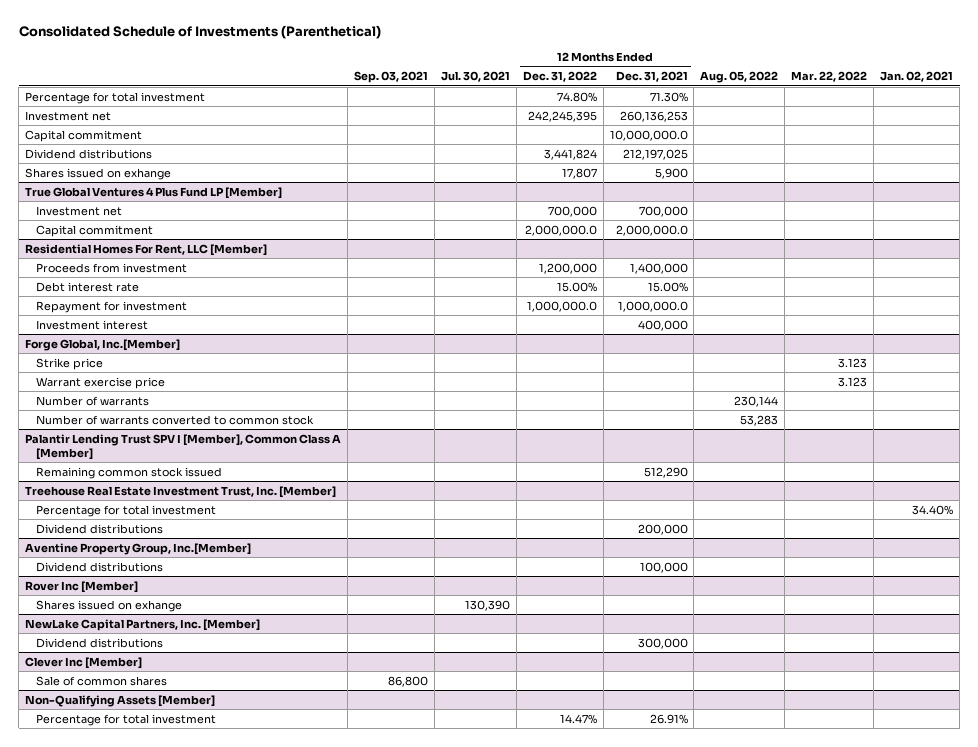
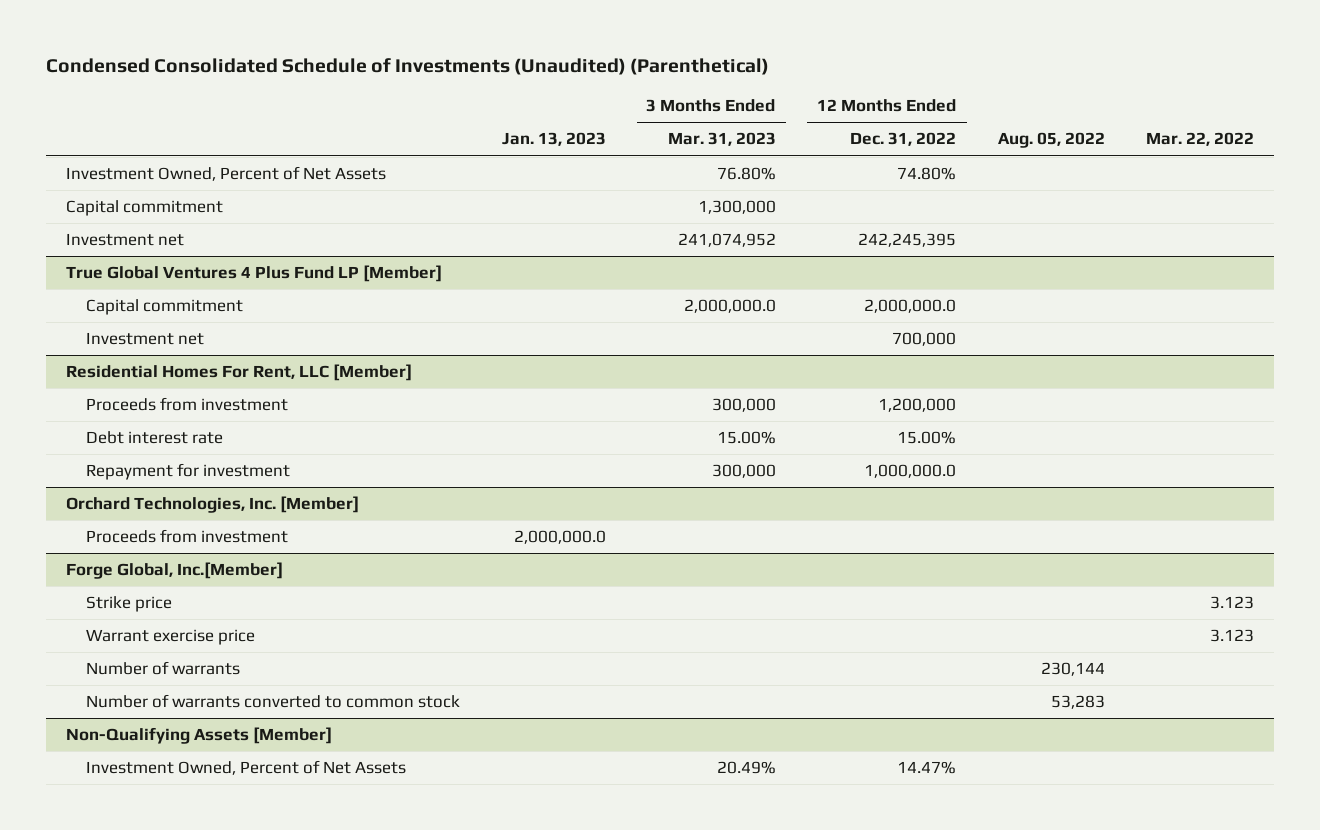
- Consolidated Schedule of Investments (Parenthetical)
+ Condensed Consolidated Schedule of Investments (Unaudited) (Parenthetical)
- | Sep. 03, 2021 | Jul. 30, 2021 | 12 Months Ended Dec. 31, 2022 | 12 Months Ended Dec. 31, 2021 | Aug. 05, 2022 | Mar. 22, 2022 | Jan. 02, 2021
+ | Jan. 13, 2023 | 3 Months Ended Mar. 31, 2023 | 12 Months Ended Dec. 31, 2022 | Aug. 05, 2022 | Mar. 22, 2022
- Percentage for total investment | | | 74.80% | 71.30% | | |
+ Investment Owned, Percent of Net Assets | | 76.80% | 74.80% | |
- Dividend distributions | | | 3,441,824 | 212,197,025 | | |
- Shares issued on exhange | | | 17,807 | 5,900 | | |
moved down: Investment net | | 241,074,952 | 242,245,395 | |
@ True Global Ventures 4 Plus Fund LP [Member]
moved down: Investment net | | | 700,000 | |
@ Residential Homes For Rent, LLC [Member]
- Investment interest | | | | 400,000 | | |
+ Orchard Technologies, Inc. [Member]
+ Proceeds from investment | 2,000,000.0 | | | |
- Palantir Lending Trust SPV I [Member], Common Class A [Member]
- Remaining common stock issued | | | | 512,290 | | |
- Treehouse Real Estate Investment Trust, Inc. [Member]
- Percentage for total investment | | | | | | | 34.40%
- Dividend distributions | | | | 200,000 | | |
- Aventine Property Group, Inc.[Member]
- Dividend distributions | | | | 100,000 | | |
- Rover Inc [Member]
- Shares issued on exhange | | 130,390 | | | | |
- NewLake Capital Partners, Inc. [Member]
- Dividend distributions | | | | 300,000 | | |
- Clever Inc [Member]
- Sale of common shares | 86,800 | | | | | |
@ Non-Qualifying Assets [Member]
- Percentage for total investment | | | 14.47% | 26.91% | | |
+ Investment Owned, Percent of Net Assets | | 20.49% | 14.47% | |

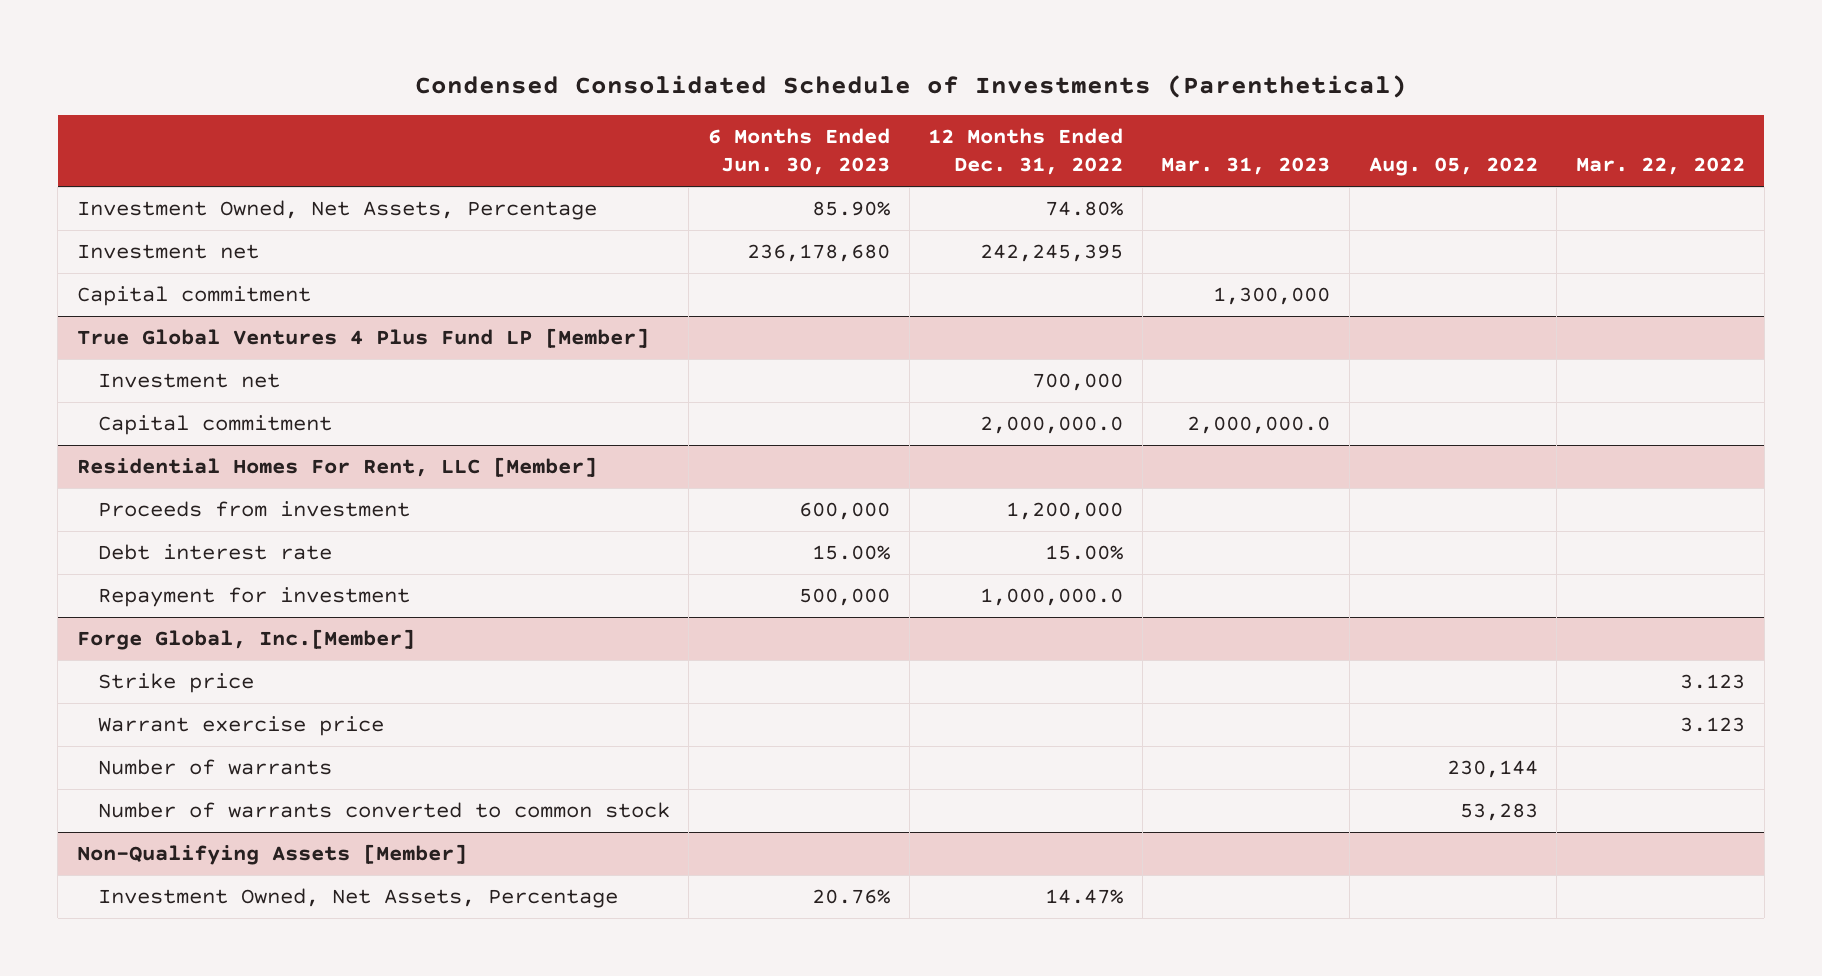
- Condensed Consolidated Schedule of Investments (Unaudited) (Parenthetical)
+ Condensed Consolidated Schedule of Investments (Parenthetical)
- | Jan. 13, 2023 | 3 Months Ended Mar. 31, 2023 | 12 Months Ended Dec. 31, 2022 | Aug. 05, 2022 | Mar. 22, 2022
+ | 6 Months Ended Jun. 30, 2023 | 12 Months Ended Dec. 31, 2022 | Mar. 31, 2023 | Aug. 05, 2022 | Mar. 22, 2022
- Investment Owned, Percent of Net Assets | | 76.80% | 74.80% | |
+ Investment Owned, Net Assets, Percentage | 85.90% | 74.80% | | |
moved down: Capital commitment | | | 1,300,000 | |
@ True Global Ventures 4 Plus Fund LP [Member]
moved down: Capital commitment | | 2,000,000.0 | 2,000,000.0 | |
- Orchard Technologies, Inc. [Member]
- Proceeds from investment | 2,000,000.0 | | | |
@ Non-Qualifying Assets [Member]
- Investment Owned, Percent of Net Assets | | 20.49% | 14.47% | |
+ Investment Owned, Net Assets, Percentage | 20.76% | 14.47% | | |

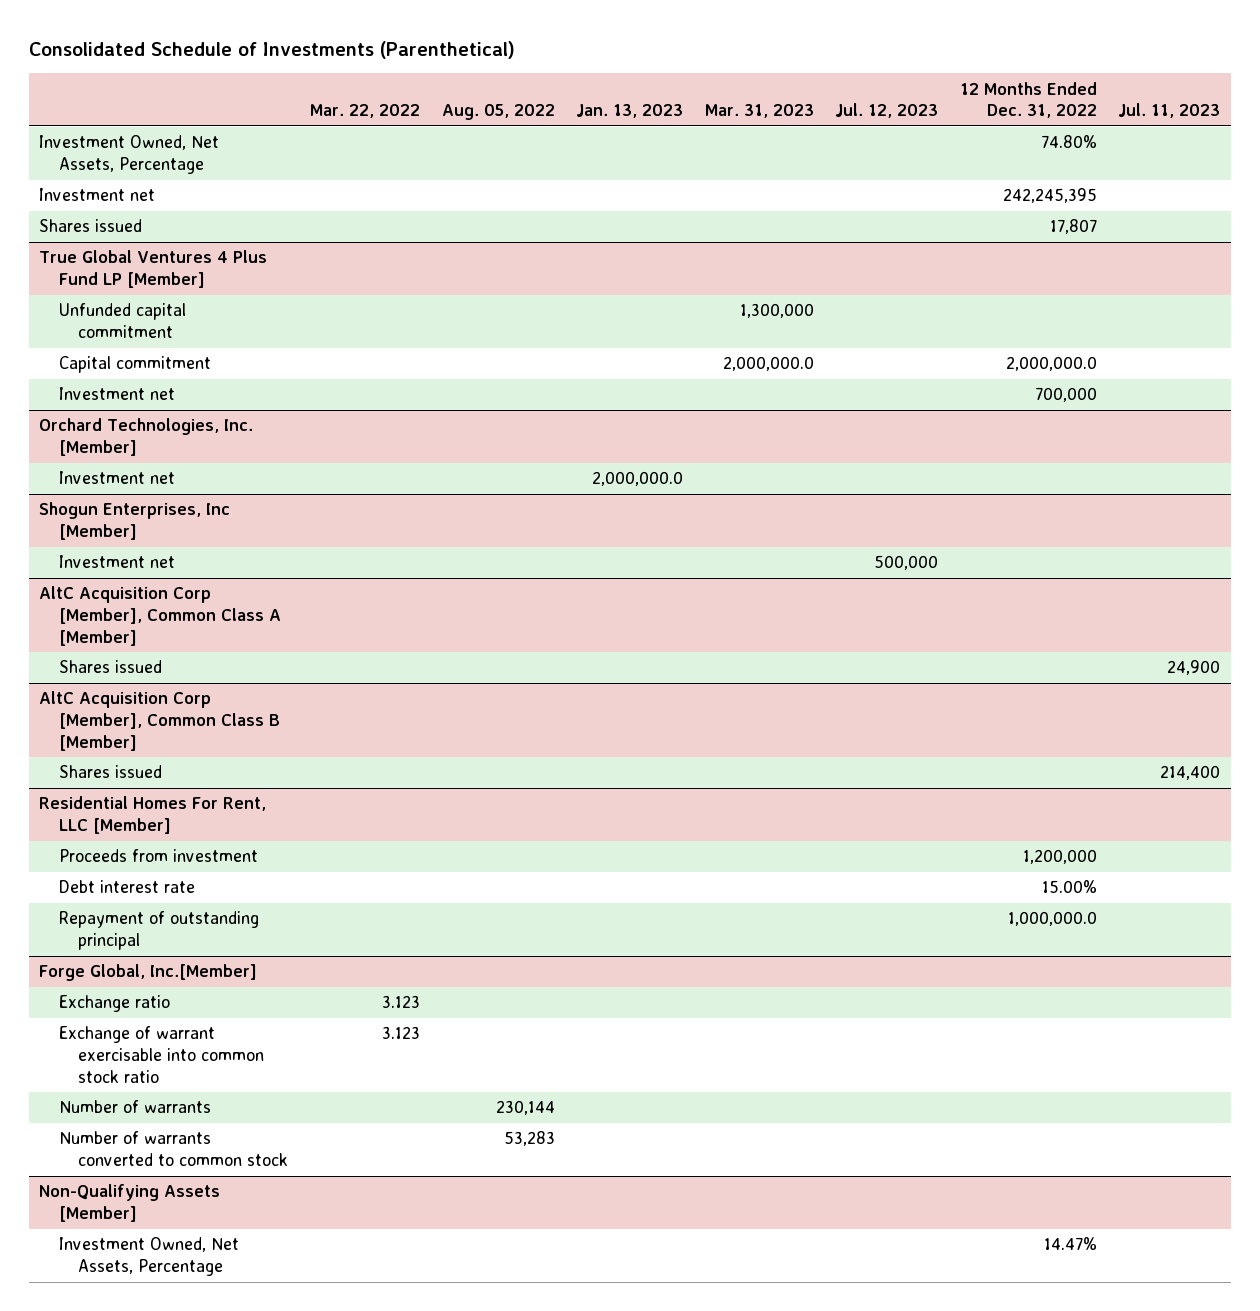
- Condensed Consolidated Schedule of Investments (Parenthetical)
+ Consolidated Schedule of Investments (Parenthetical)
- | 6 Months Ended Jun. 30, 2023 | 12 Months Ended Dec. 31, 2022 | Mar. 31, 2023 | Aug. 05, 2022 | Mar. 22, 2022
+ | Mar. 22, 2022 | Aug. 05, 2022 | Jan. 13, 2023 | Mar. 31, 2023 | Jul. 12, 2023 | 12 Months Ended Dec. 31, 2022 | Jul. 11, 2023
- Capital commitment | | | 1,300,000 | |
+ Shares issued | | | | | | 17,807 |
@ True Global Ventures 4 Plus Fund LP [Member]
+ Unfunded capital commitment | | | | 1,300,000 | | |
moved down: Investment net | | | | | | 700,000 |
+ Orchard Technologies, Inc. [Member]
+ Investment net | | | 2,000,000.0 | | | |
+ Shogun Enterprises, Inc [Member]
+ Investment net | | | | | 500,000 | |
+ AltC Acquisition Corp [Member], Common Class A [Member]
+ Shares issued | | | | | | | 24,900
+ AltC Acquisition Corp [Member], Common Class B [Member]
+ Shares issued | | | | | | | 214,400
@ Residential Homes For Rent, LLC [Member]
- Repayment for investment | 500,000 | 1,000,000.0 | | |
+ Repayment of outstanding principal | | | | | | 1,000,000.0 |
@ Forge Global, Inc.[Member]
- Strike price | | | | | 3.123
- Warrant exercise price | | | | | 3.123
+ Exchange ratio | 3.123 | | | | | |
+ Exchange of warrant exercisable into common stock ratio | 3.123 | | | | | |

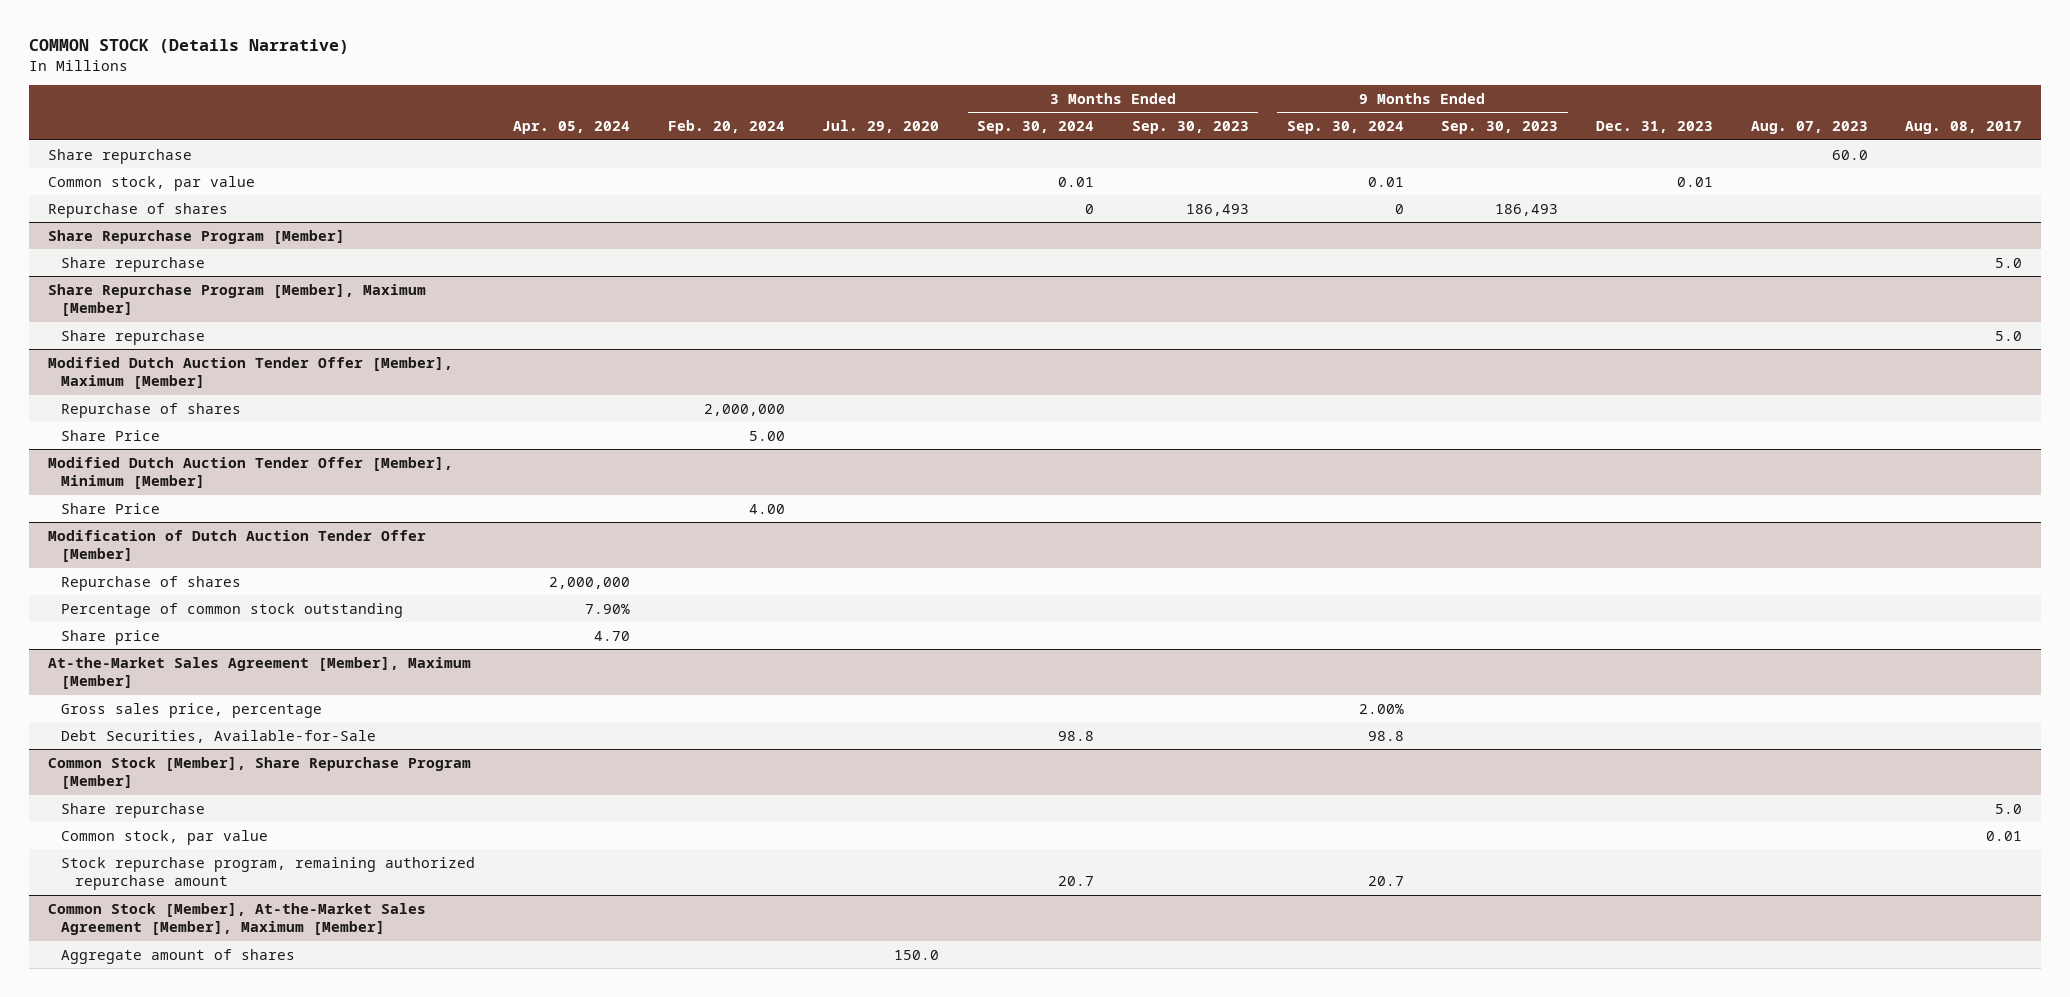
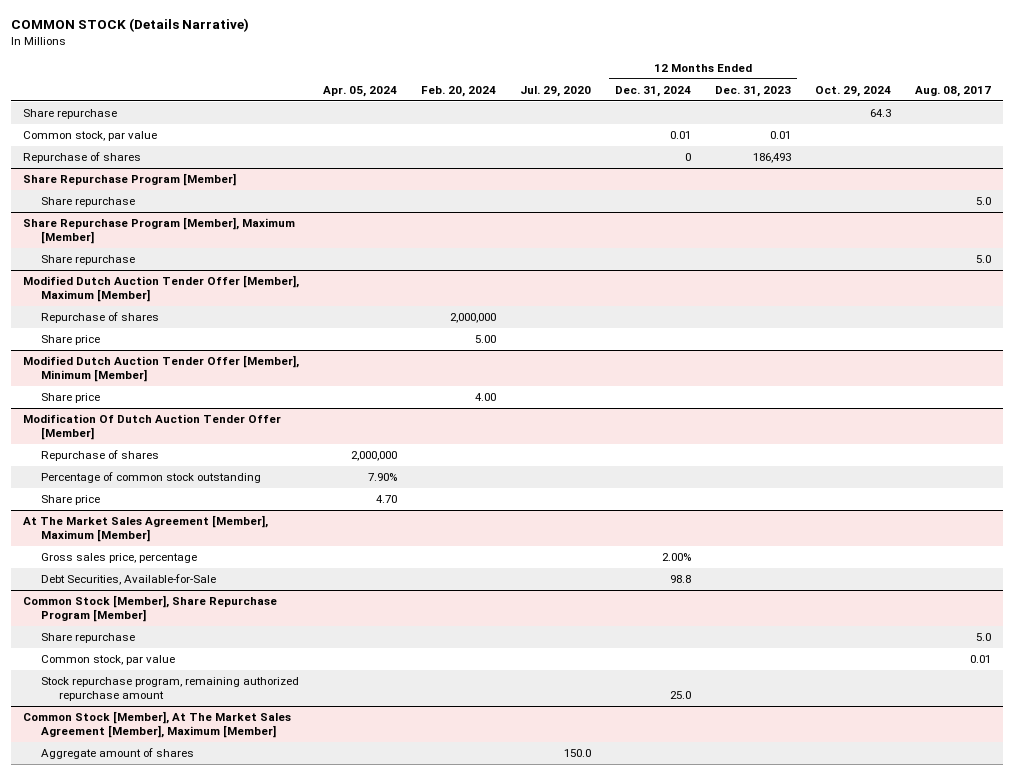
- | Apr. 05, 2024 | Feb. 20, 2024 | Jul. 29, 2020 | 3 Months Ended Sep. 30, 2024 | 3 Months Ended Sep. 30, 2023 | 9 Months Ended Sep. 30, 2024 | 9 Months Ended Sep. 30, 2023 | Dec. 31, 2023 | Aug. 07, 2023 | Aug. 08, 2017
+ | Apr. 05, 2024 | Feb. 20, 2024 | Jul. 29, 2020 | 12 Months Ended Dec. 31, 2024 | 12 Months Ended Dec. 31, 2023 | Oct. 29, 2024 | Aug. 08, 2017
@ Modified Dutch Auction Tender Offer [Member], Maximum [Member]
- Share Price | | 5.00 | | | | | | | |
+ Share price | | 5.00 | | | | |
@ Modified Dutch Auction Tender Offer [Member], Minimum [Member]
- Share Price | | 4.00 | | | | | | | |
- Modification of Dutch Auction Tender Offer [Member]
@ Modified Dutch Auction Tender Offer [Member], Minimum [Member]
+ Share price | | 4.00 | | | | |
+ Modification Of Dutch Auction Tender Offer [Member]
- At-the-Market Sales Agreement [Member], Maximum [Member]
+ At The Market Sales Agreement [Member], Maximum [Member]
- Common Stock [Member], At-the-Market Sales Agreement [Member], Maximum [Member]
+ Common Stock [Member], At The Market Sales Agreement [Member], Maximum [Member]

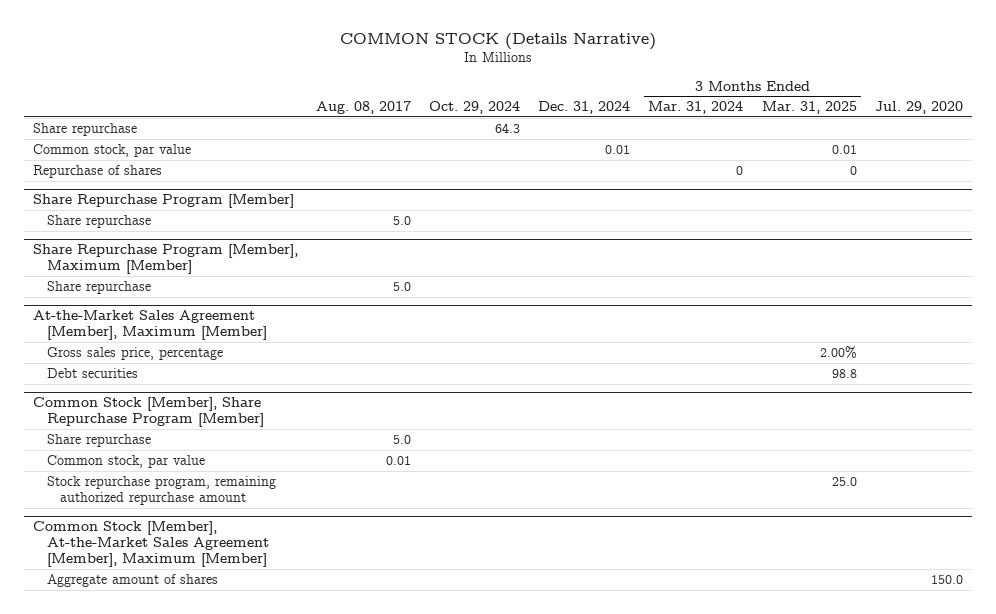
- | Apr. 05, 2024 | Feb. 20, 2024 | Jul. 29, 2020 | 12 Months Ended Dec. 31, 2024 | 12 Months Ended Dec. 31, 2023 | Oct. 29, 2024 | Aug. 08, 2017
+ | Aug. 08, 2017 | Oct. 29, 2024 | Dec. 31, 2024 | 3 Months Ended Mar. 31, 2024 | 3 Months Ended Mar. 31, 2025 | Jul. 29, 2020
- Modified Dutch Auction Tender Offer [Member], Maximum [Member]
- Repurchase of shares | | 2,000,000 | | | | |
- Share price | | 5.00 | | | | |
- Modified Dutch Auction Tender Offer [Member], Minimum [Member]
- Share price | | 4.00 | | | | |
- Modification Of Dutch Auction Tender Offer [Member]
- Repurchase of shares | 2,000,000 | | | | | |
- Percentage of common stock outstanding | 7.90% | | | | | |
- Share price | 4.70 | | | | | |
- At The Market Sales Agreement [Member], Maximum [Member]
+ At-the-Market Sales Agreement [Member], Maximum [Member]
- Debt Securities, Available-for-Sale | | | | 98.8 | | |
+ Debt securities | | | | | 98.8 |
- Common Stock [Member], At The Market Sales Agreement [Member], Maximum [Member]
+ Common Stock [Member], At-the-Market Sales Agreement [Member], Maximum [Member]

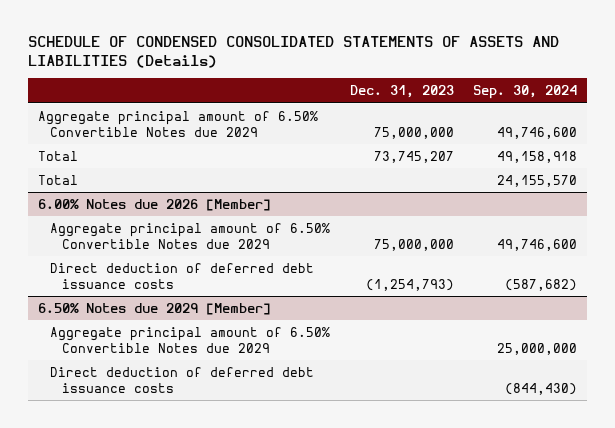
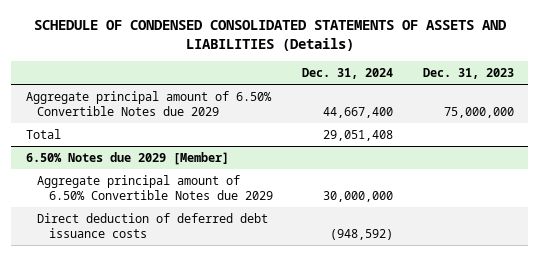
- | Dec. 31, 2023 | Sep. 30, 2024
+ | Dec. 31, 2024 | Dec. 31, 2023
- Total | 73,745,207 | 49,158,918
- 6.00% Notes due 2026 [Member]
- Aggregate principal amount of 6.50% Convertible Notes due 2029 | 75,000,000 | 49,746,600
- Direct deduction of deferred debt issuance costs | (1,254,793) | (587,682)

